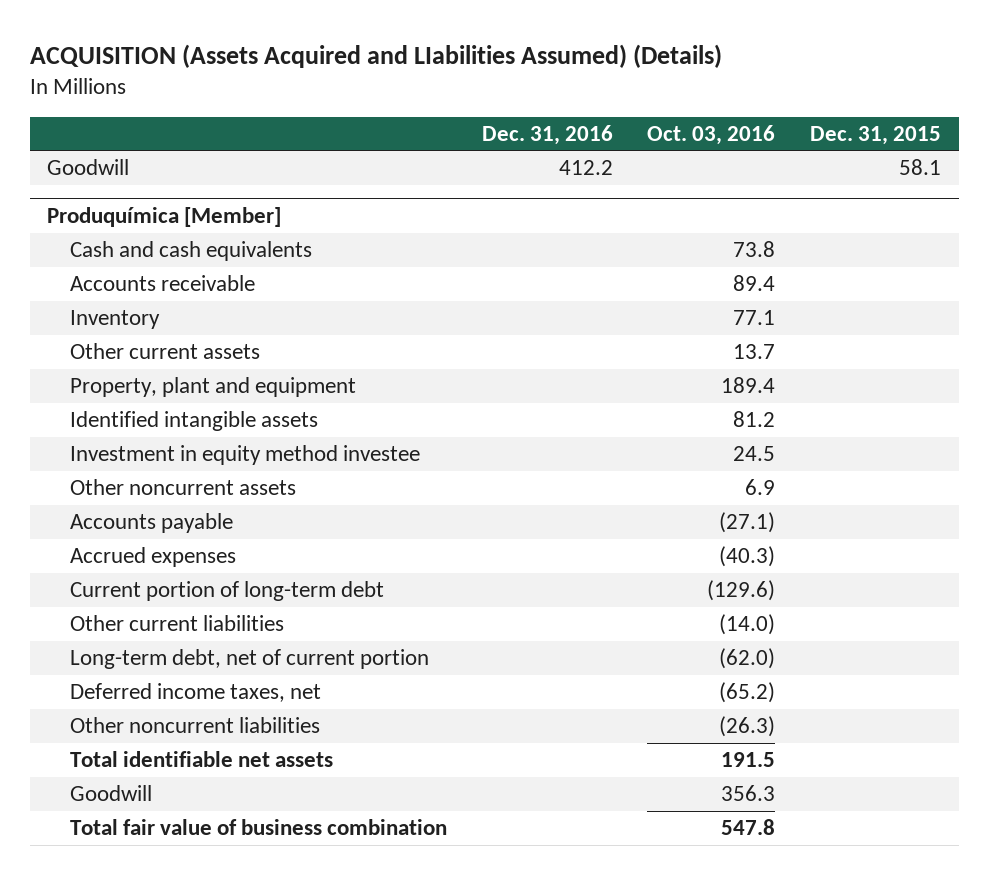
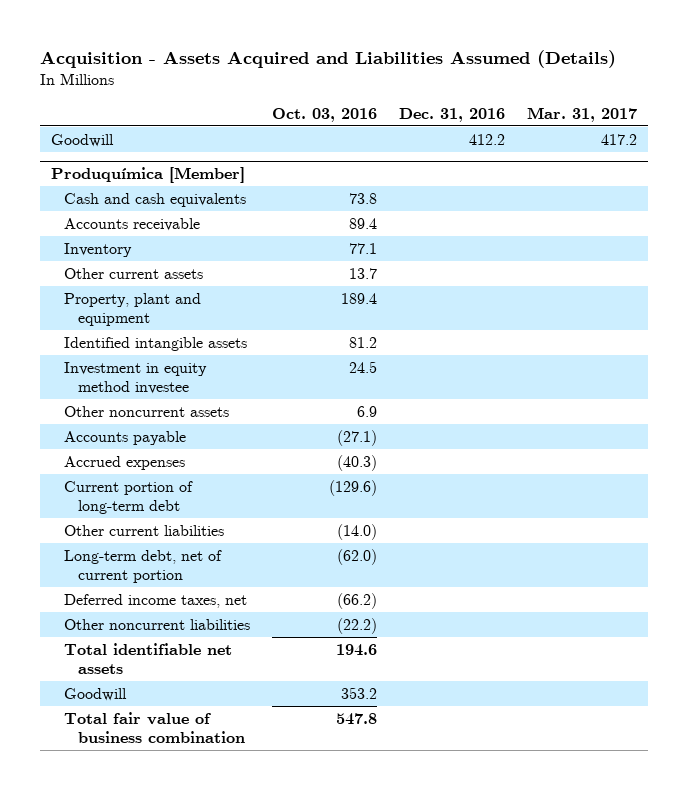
- ACQUISITION (Assets Acquired and LIabilities Assumed) (Details)
+ Acquisition - Assets Acquired and Liabilities Assumed (Details)
- | Dec. 31, 2016 | Oct. 03, 2016 | Dec. 31, 2015
+ | Oct. 03, 2016 | Dec. 31, 2016 | Mar. 31, 2017
@ Produquímica [Member]
- Deferred income taxes, net | | (65.2) |
- Other noncurrent liabilities | | (26.3) |
- Total identifiable net assets | | 191.5 |
- Goodwill | | 356.3 |
+ Deferred income taxes, net | (66.2) | |
+ Other noncurrent liabilities | (22.2) | |
+ Total identifiable net assets | 194.6 | |
+ Goodwill | 353.2 | |

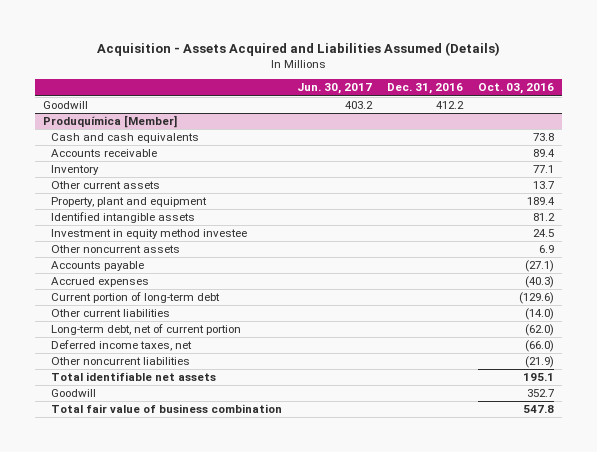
- | Oct. 03, 2016 | Dec. 31, 2016 | Mar. 31, 2017
+ | Jun. 30, 2017 | Dec. 31, 2016 | Oct. 03, 2016
@ Produquímica [Member]
- Deferred income taxes, net | (66.2) | |
- Other noncurrent liabilities | (22.2) | |
- Total identifiable net assets | 194.6 | |
- Goodwill | 353.2 | |
+ Deferred income taxes, net | | | (66.0)
+ Other noncurrent liabilities | | | (21.9)
+ Total identifiable net assets | | | 195.1
+ Goodwill | | | 352.7

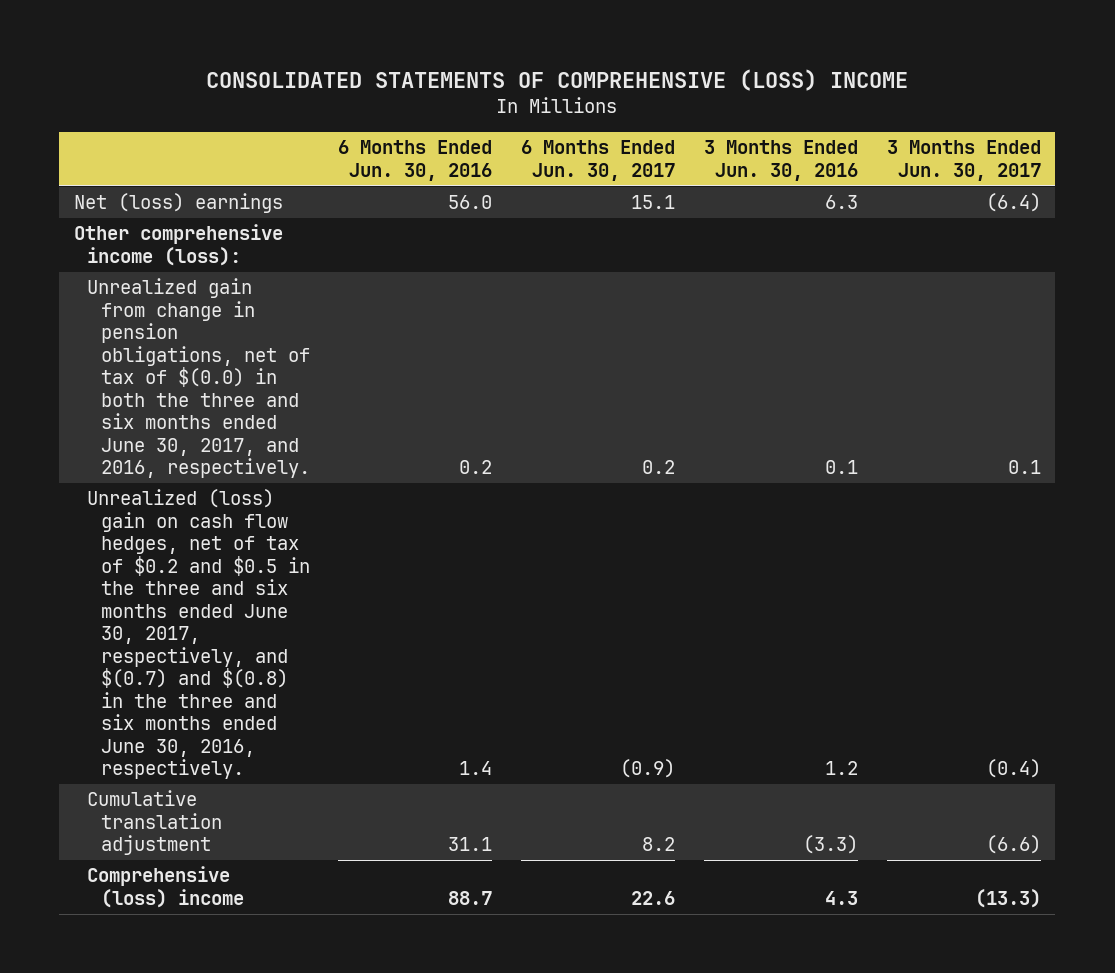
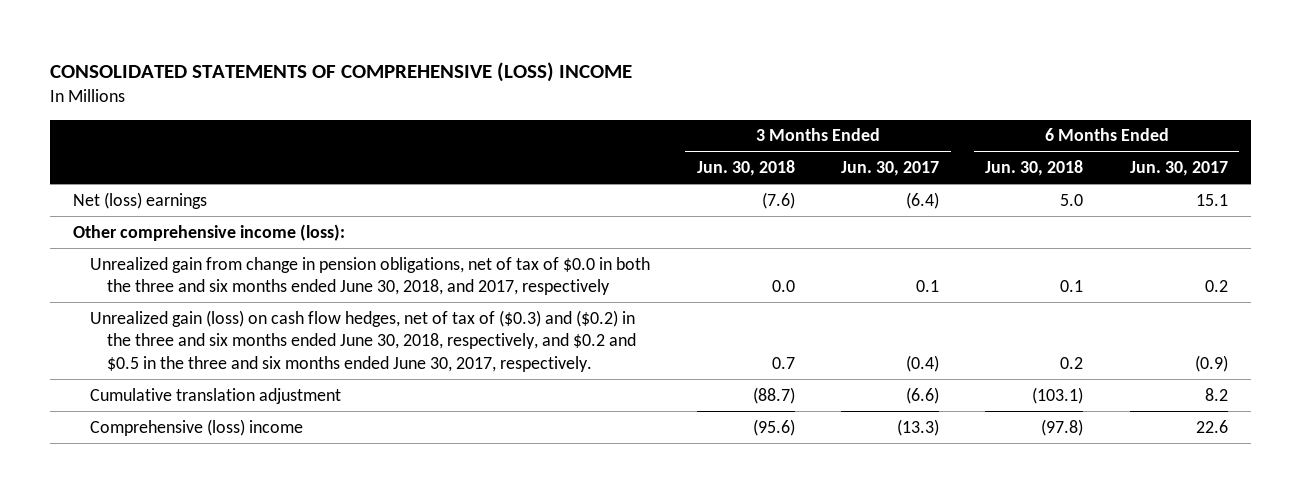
- | 6 Months Ended Jun. 30, 2016 | 6 Months Ended Jun. 30, 2017 | 3 Months Ended Jun. 30, 2016 | 3 Months Ended Jun. 30, 2017
+ | 3 Months Ended Jun. 30, 2018 | 3 Months Ended Jun. 30, 2017 | 6 Months Ended Jun. 30, 2018 | 6 Months Ended Jun. 30, 2017
- Unrealized gain from change in pension obligations, net of tax of $(0.0) in both the three and six months ended June 30, 2017, and 2016, respectively. | 0.2 | 0.2 | 0.1 | 0.1
- Unrealized (loss) gain on cash flow hedges, net of tax of $0.2 and $0.5 in the three and six months ended June 30, 2017, respectively, and $(0.7) and $(0.8) in the three and six months ended June 30, 2016, respectively. | 1.4 | (0.9) | 1.2 | (0.4)
+ Unrealized gain from change in pension obligations, net of tax of $0.0 in both the three and six months ended June 30, 2018, and 2017, respectively | 0.0 | 0.1 | 0.1 | 0.2
+ Unrealized gain (loss) on cash flow hedges, net of tax of ($0.3) and ($0.2) in the three and six months ended June 30, 2018, respectively, and $0.2 and $0.5 in the three and six months ended June 30, 2017, respectively. | 0.7 | (0.4) | 0.2 | (0.9)

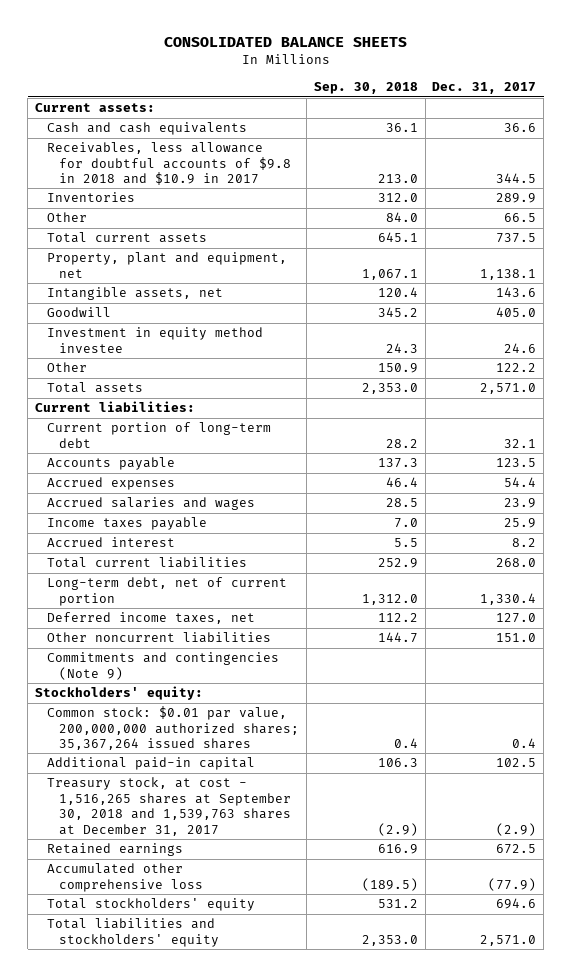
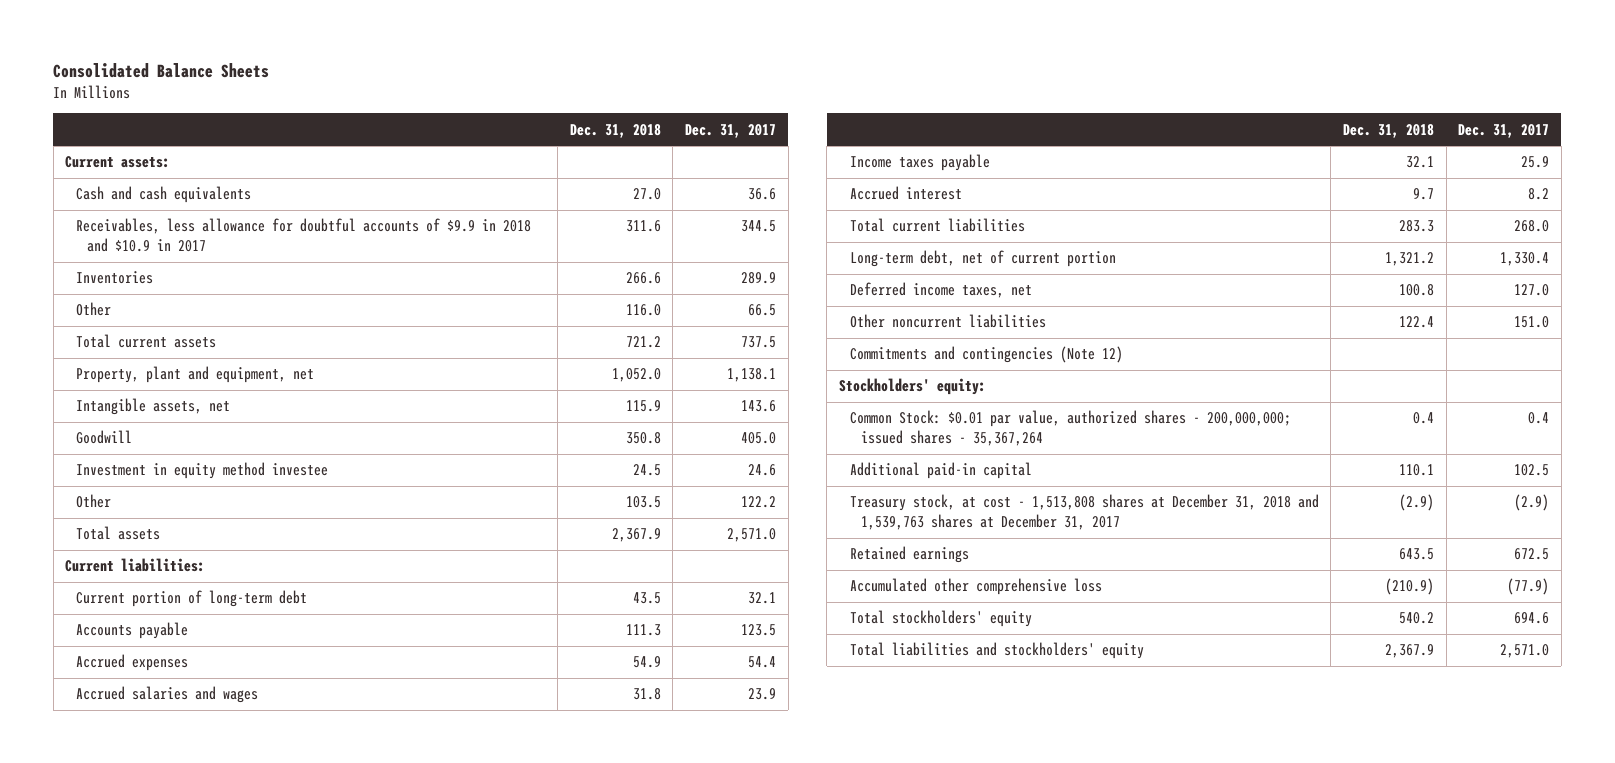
- CONSOLIDATED BALANCE SHEETS
+ Consolidated Balance Sheets
- | Sep. 30, 2018 | Dec. 31, 2017
+ | Dec. 31, 2018 | Dec. 31, 2017
- Receivables, less allowance for doubtful accounts of $9.8 in 2018 and $10.9 in 2017 | 213.0 | 344.5
+ Receivables, less allowance for doubtful accounts of $9.9 in 2018 and $10.9 in 2017 | 311.6 | 344.5
- Commitments and contingencies (Note 9)
+ Commitments and contingencies (Note 12)
- Common stock: $0.01 par value, 200,000,000 authorized shares; 35,367,264 issued shares | 0.4 | 0.4
+ Common Stock: $0.01 par value, authorized shares - 200,000,000; issued shares - 35,367,264 | 0.4 | 0.4
- Treasury stock, at cost - 1,516,265 shares at September 30, 2018 and 1,539,763 shares at December 31, 2017 | (2.9) | (2.9)
+ Treasury stock, at cost - 1,513,808 shares at December 31, 2018 and 1,539,763 shares at December 31, 2017 | (2.9) | (2.9)

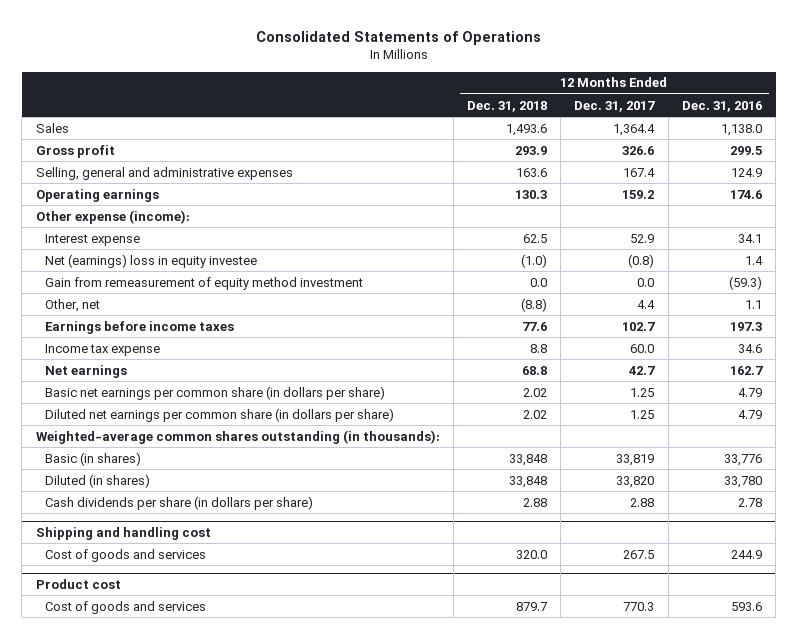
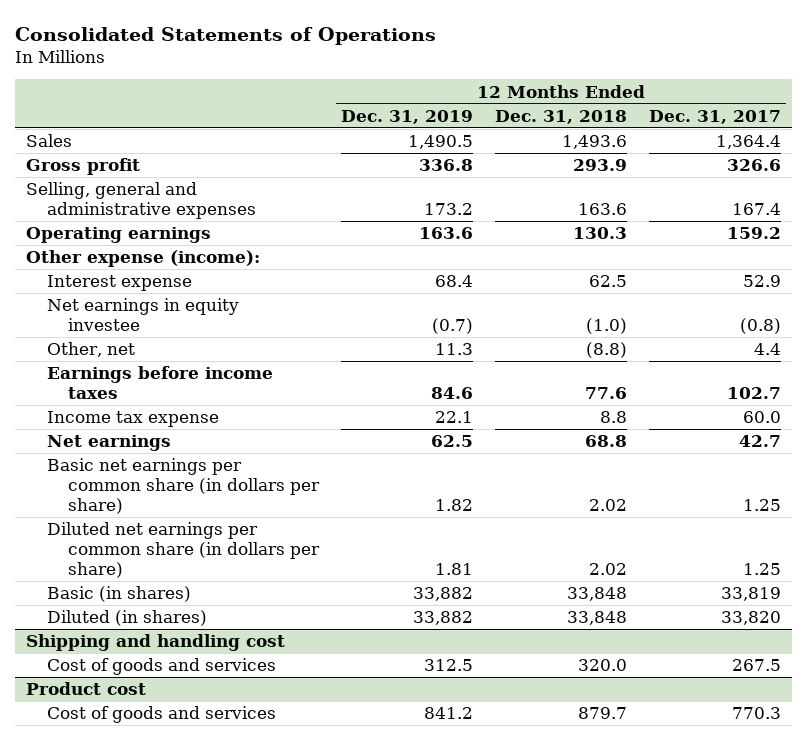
- | 12 Months Ended Dec. 31, 2018 | 12 Months Ended Dec. 31, 2017 | 12 Months Ended Dec. 31, 2016
+ | 12 Months Ended Dec. 31, 2019 | 12 Months Ended Dec. 31, 2018 | 12 Months Ended Dec. 31, 2017
- Net (earnings) loss in equity investee | (1.0) | (0.8) | 1.4
- Gain from remeasurement of equity method investment | 0.0 | 0.0 | (59.3)
+ Net earnings in equity investee | (0.7) | (1.0) | (0.8)
- Weighted-average common shares outstanding (in thousands):
- Cash dividends per share (in dollars per share) | 2.88 | 2.88 | 2.78

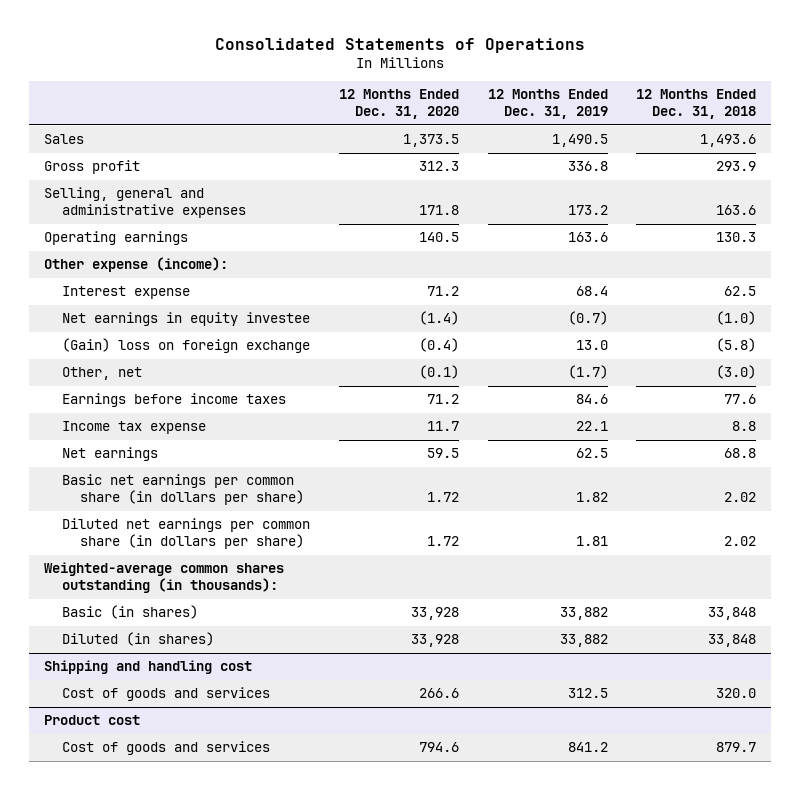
- | 12 Months Ended Dec. 31, 2019 | 12 Months Ended Dec. 31, 2018 | 12 Months Ended Dec. 31, 2017
+ | 12 Months Ended Dec. 31, 2020 | 12 Months Ended Dec. 31, 2019 | 12 Months Ended Dec. 31, 2018
- Other, net | 11.3 | (8.8) | 4.4
+ (Gain) loss on foreign exchange | (0.4) | 13.0 | (5.8)
+ Other, net | (0.1) | (1.7) | (3.0)
+ Weighted-average common shares outstanding (in thousands):

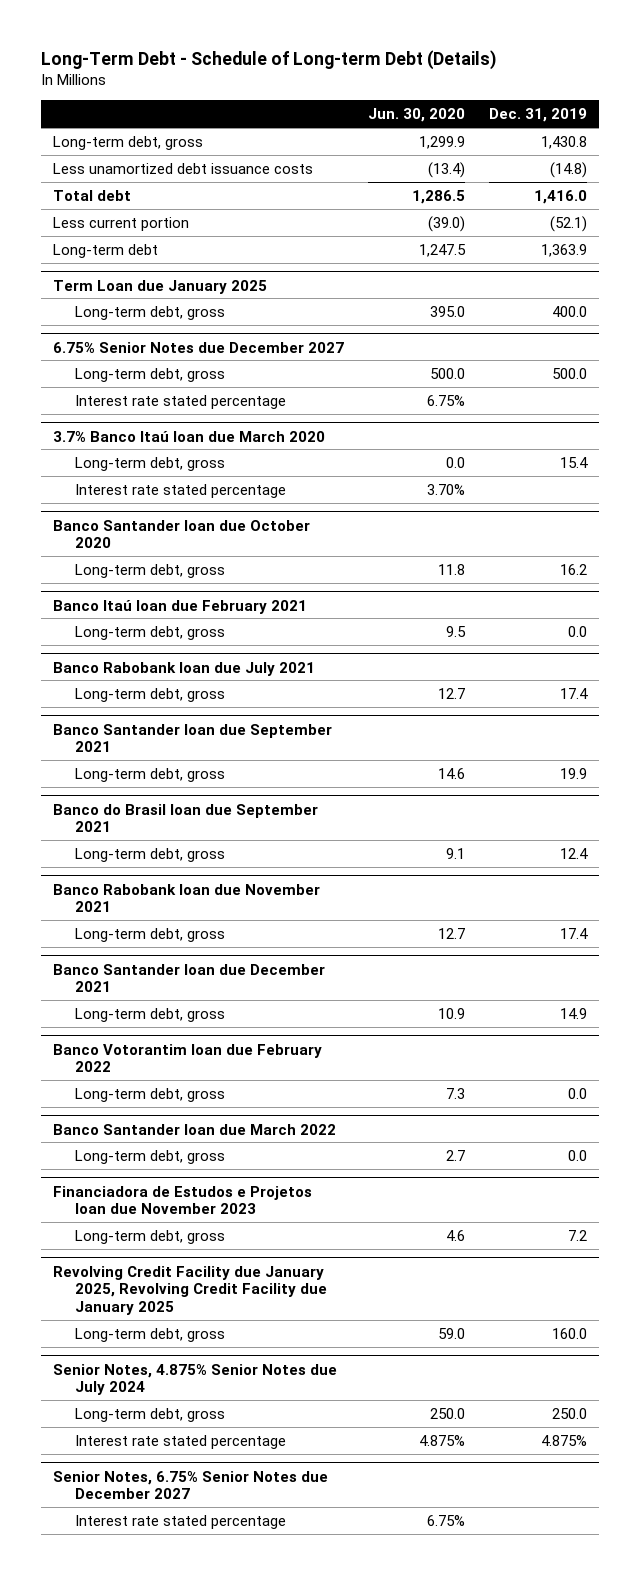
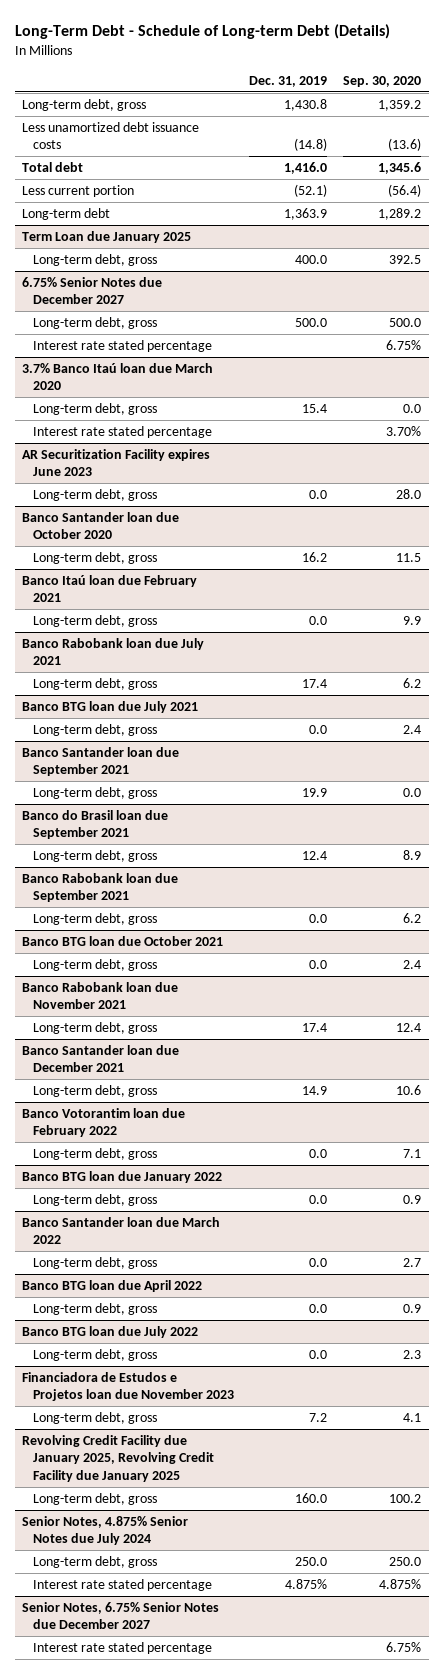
- | Jun. 30, 2020 | Dec. 31, 2019
+ | Dec. 31, 2019 | Sep. 30, 2020
+ AR Securitization Facility expires June 2023
+ Long-term debt, gross | 0.0 | 28.0
+ Banco BTG loan due July 2021
+ Long-term debt, gross | 0.0 | 2.4
+ Banco Rabobank loan due September 2021
+ Long-term debt, gross | 0.0 | 6.2
+ Banco BTG loan due October 2021
+ Long-term debt, gross | 0.0 | 2.4
+ Banco BTG loan due January 2022
+ Long-term debt, gross | 0.0 | 0.9
+ Banco BTG loan due April 2022
+ Long-term debt, gross | 0.0 | 0.9
+ Banco BTG loan due July 2022
+ Long-term debt, gross | 0.0 | 2.3

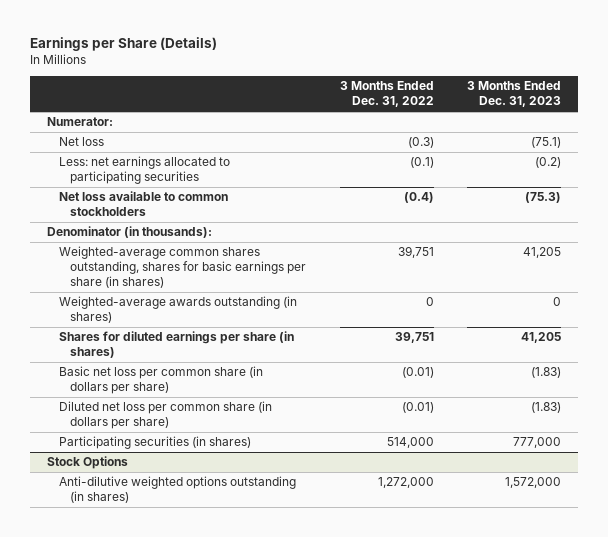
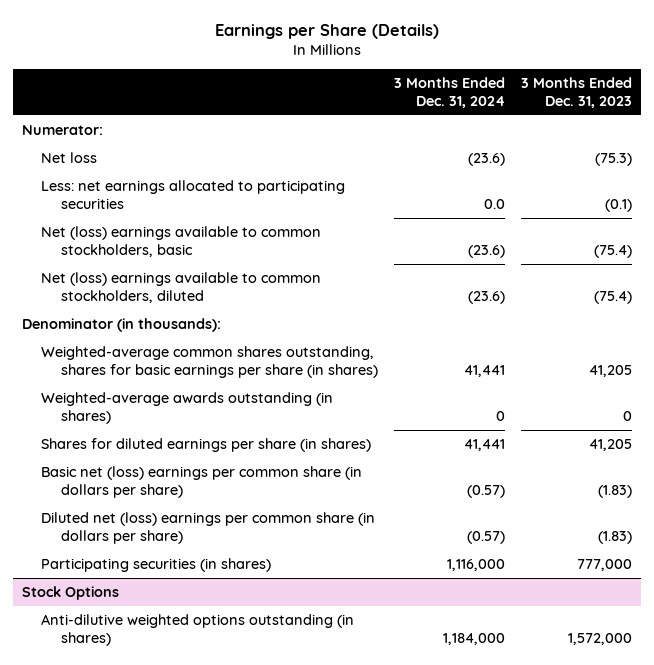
- | 3 Months Ended Dec. 31, 2022 | 3 Months Ended Dec. 31, 2023
+ | 3 Months Ended Dec. 31, 2024 | 3 Months Ended Dec. 31, 2023
- Net loss | (0.3) | (75.1)
- Less: net earnings allocated to participating securities | (0.1) | (0.2)
- Net loss available to common stockholders | (0.4) | (75.3)
+ Net loss | (23.6) | (75.3)
+ Less: net earnings allocated to participating securities | 0.0 | (0.1)
+ Net (loss) earnings available to common stockholders, basic | (23.6) | (75.4)
+ Net (loss) earnings available to common stockholders, diluted | (23.6) | (75.4)
- Basic net loss per common share (in dollars per share) | (0.01) | (1.83)
- Diluted net loss per common share (in dollars per share) | (0.01) | (1.83)
+ Basic net (loss) earnings per common share (in dollars per share) | (0.57) | (1.83)
+ Diluted net (loss) earnings per common share (in dollars per share) | (0.57) | (1.83)

